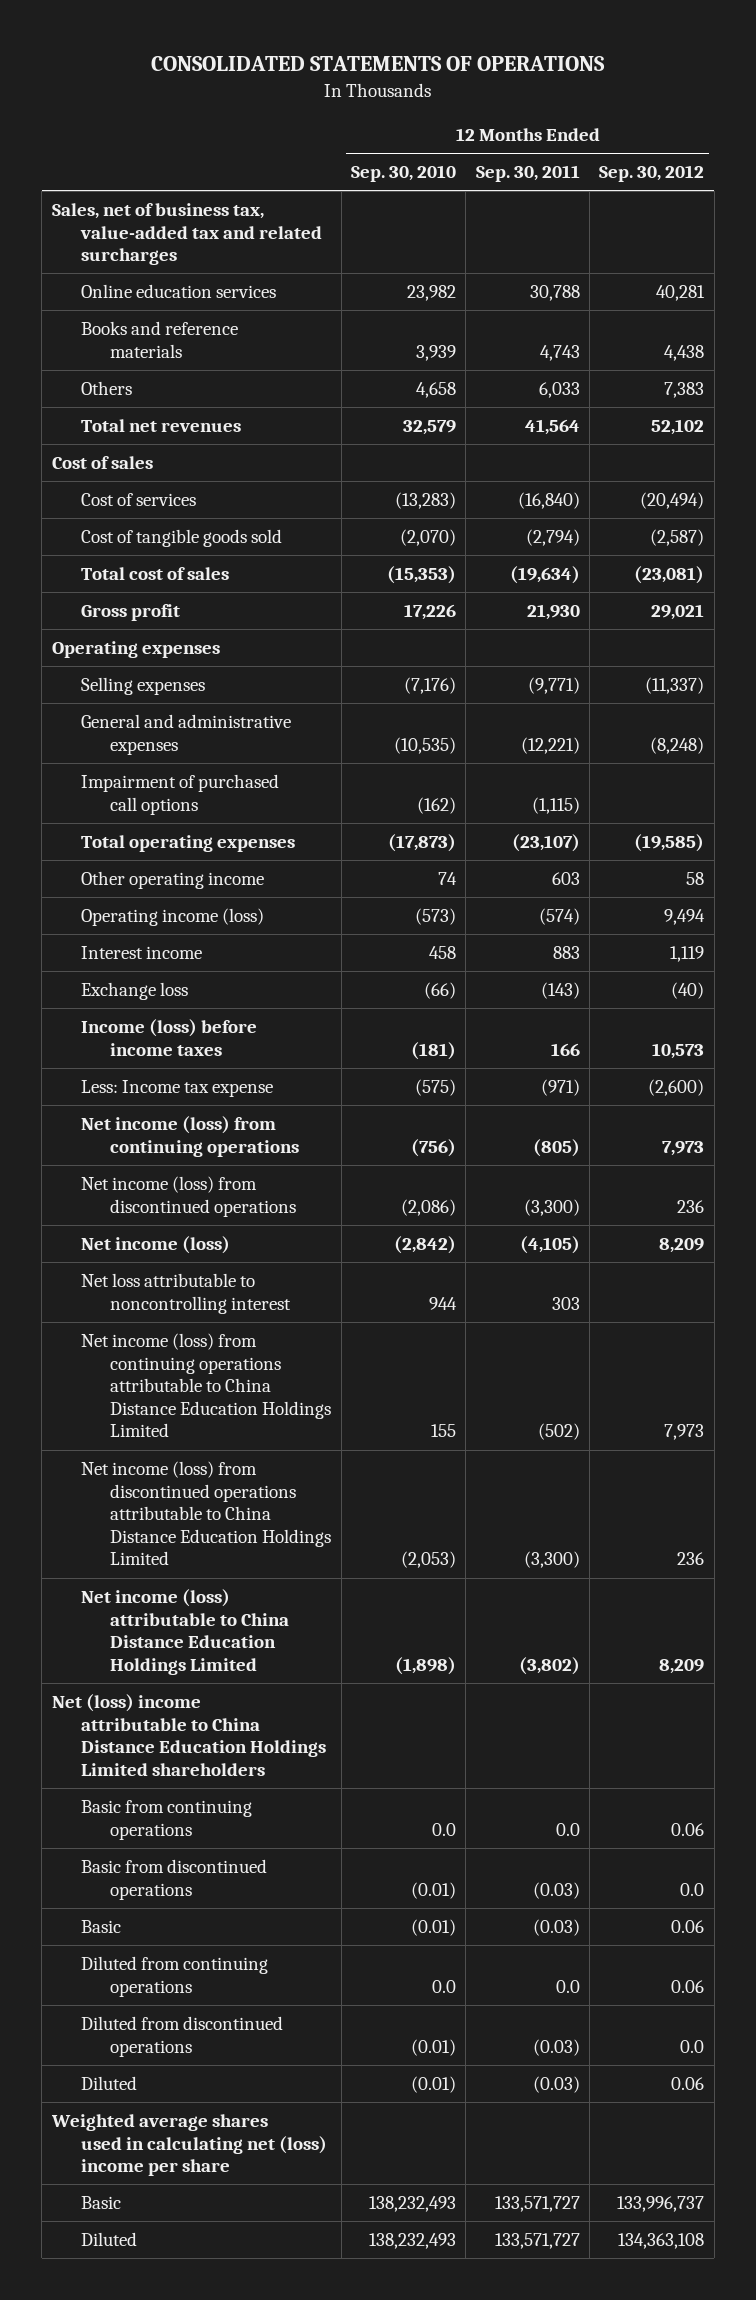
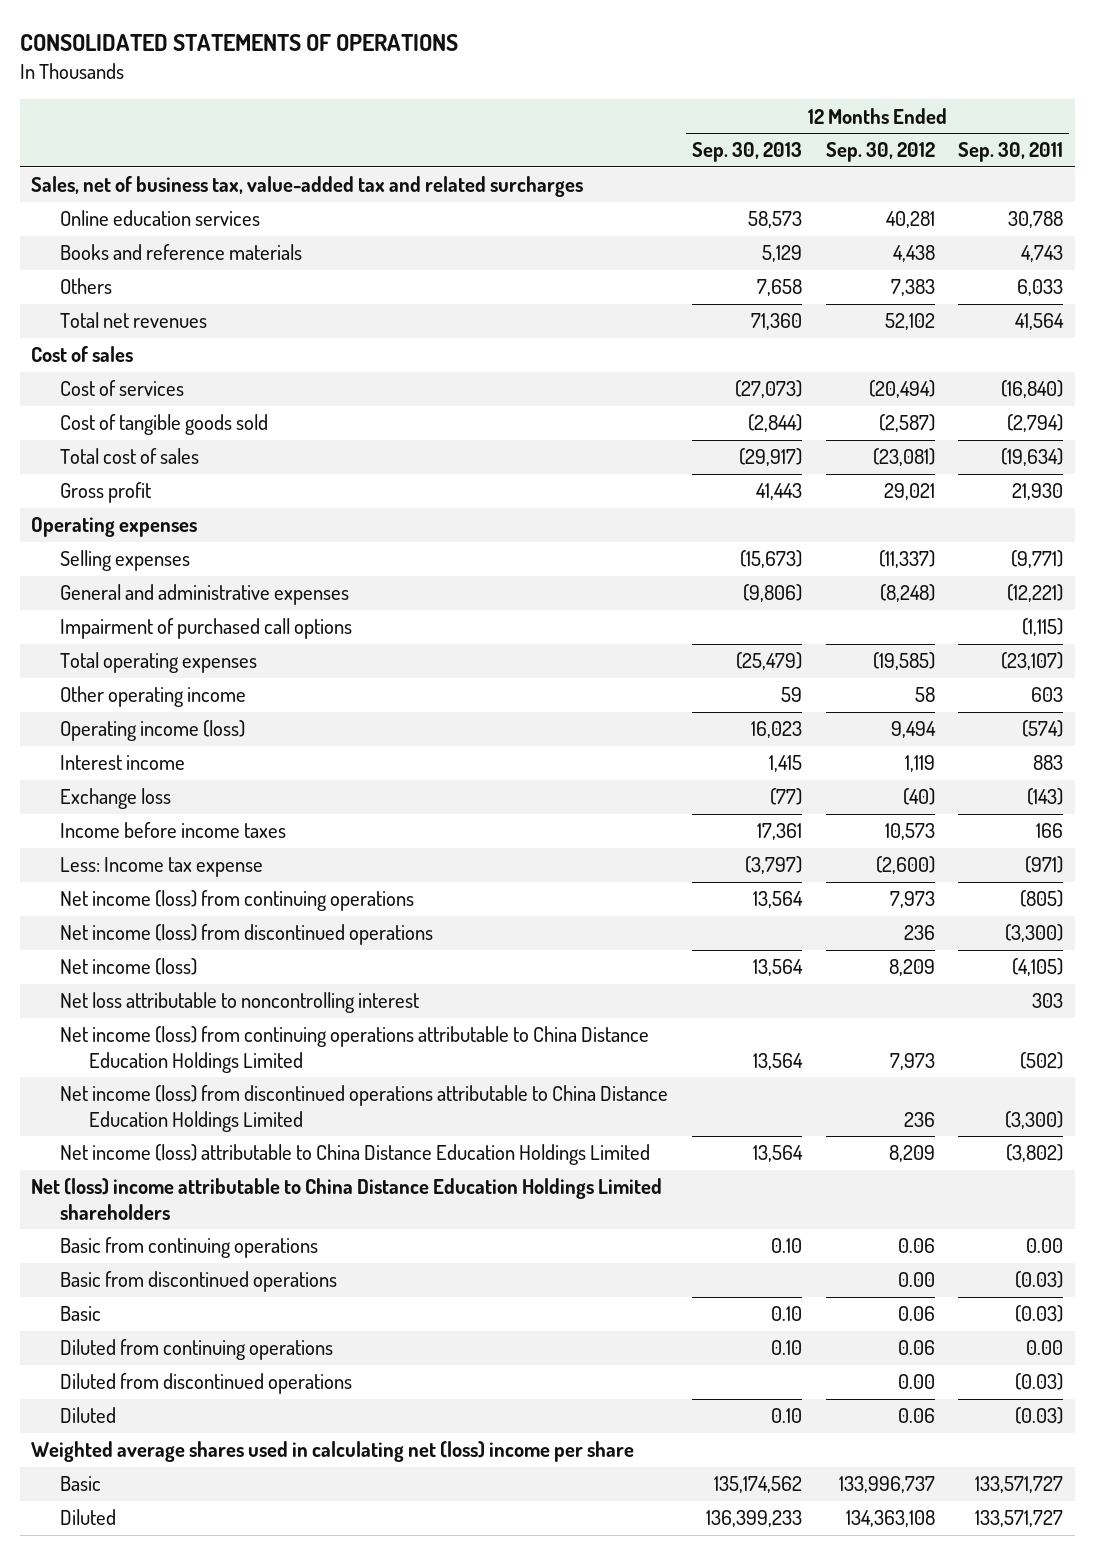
- | 12 Months Ended Sep. 30, 2010 | 12 Months Ended Sep. 30, 2011 | 12 Months Ended Sep. 30, 2012
+ | 12 Months Ended Sep. 30, 2013 | 12 Months Ended Sep. 30, 2012 | 12 Months Ended Sep. 30, 2011
- Income (loss) before income taxes | (181) | 166 | 10,573
+ Income before income taxes | 17,361 | 10,573 | 166
- Basic from continuing operations | 0.0 | 0.0 | 0.06
- Basic from discontinued operations | (0.01) | (0.03) | 0.0
+ Basic from continuing operations | 0.10 | 0.06 | 0.00
+ Basic from discontinued operations | | 0.00 | (0.03)
- Diluted from continuing operations | 0.0 | 0.0 | 0.06
- Diluted from discontinued operations | (0.01) | (0.03) | 0.0
+ Diluted from continuing operations | 0.10 | 0.06 | 0.00
+ Diluted from discontinued operations | | 0.00 | (0.03)

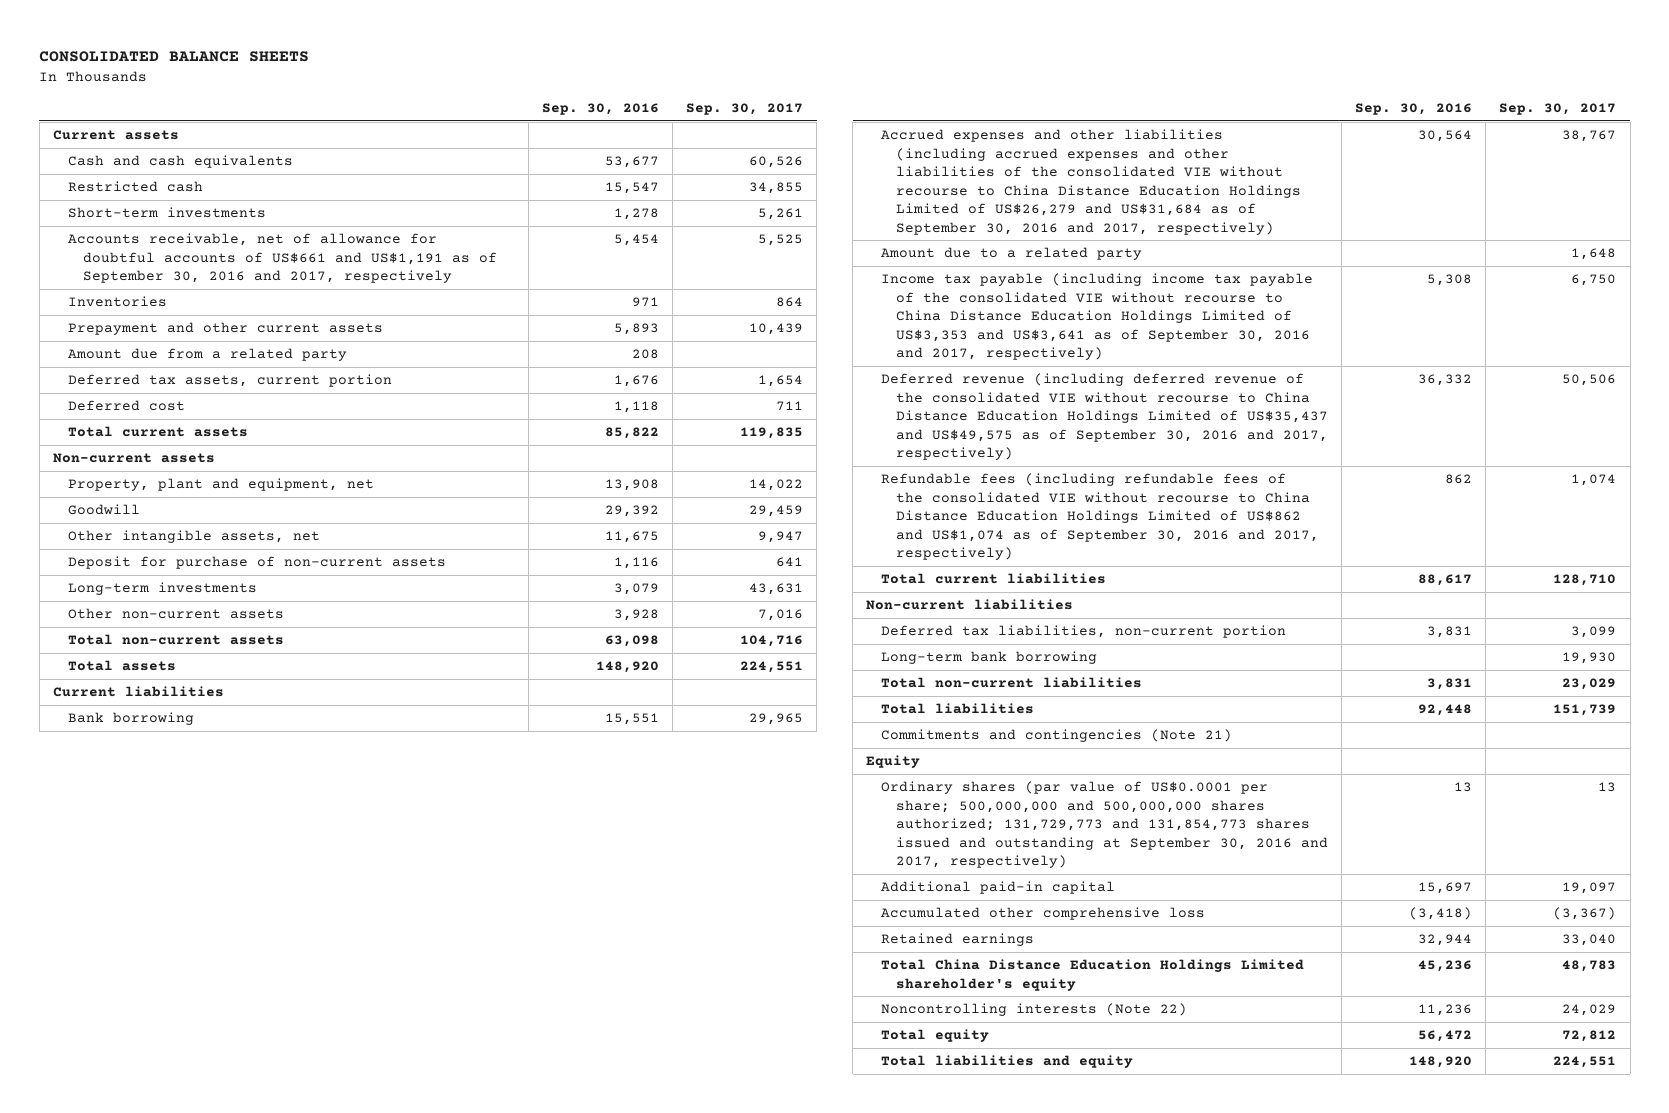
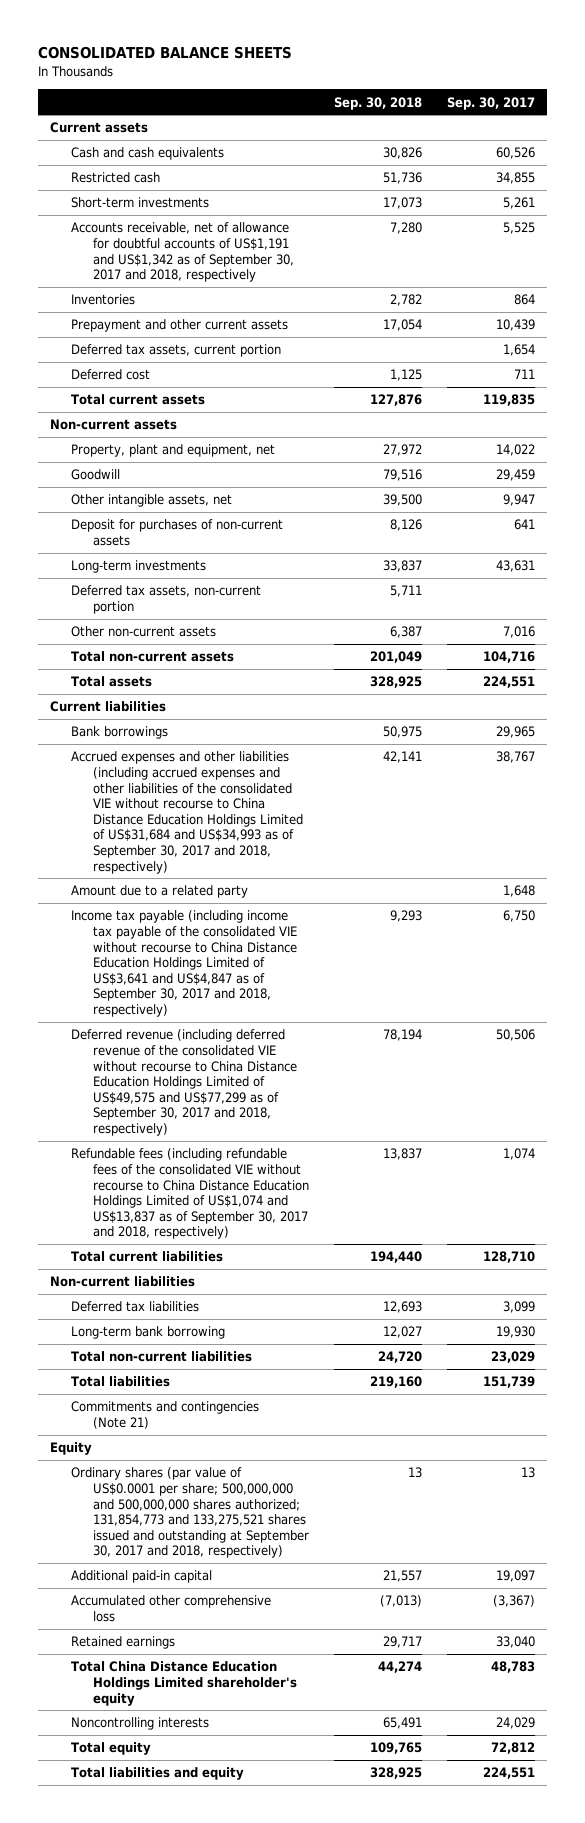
- | Sep. 30, 2016 | Sep. 30, 2017
+ | Sep. 30, 2018 | Sep. 30, 2017
- Accounts receivable, net of allowance for doubtful accounts of US$661 and US$1,191 as of September 30, 2016 and 2017, respectively | 5,454 | 5,525
+ Accounts receivable, net of allowance for doubtful accounts of US$1,191 and US$1,342 as of September 30, 2017 and 2018, respectively | 7,280 | 5,525
- Amount due from a related party | 208 |
- Deposit for purchase of non-current assets | 1,116 | 641
+ Deposit for purchases of non-current assets | 8,126 | 641
+ Deferred tax assets, non-current portion | 5,711 |
- Bank borrowing | 15,551 | 29,965
- Accrued expenses and other liabilities (including accrued expenses and other liabilities of the consolidated VIE without recourse to China Distance Education Holdings Limited of US$26,279 and US$31,684 as of September 30, 2016 and 2017, respectively) | 30,564 | 38,767
+ Bank borrowings | 50,975 | 29,965
+ Accrued expenses and other liabilities (including accrued expenses and other liabilities of the consolidated VIE without recourse to China Distance Education Holdings Limited of US$31,684 and US$34,993 as of September 30, 2017 and 2018, respectively) | 42,141 | 38,767
- Income tax payable (including income tax payable of the consolidated VIE without recourse to China Distance Education Holdings Limited of US$3,353 and US$3,641 as of September 30, 2016 and 2017, respectively) | 5,308 | 6,750
- Deferred revenue (including deferred revenue of the consolidated VIE without recourse to China Distance Education Holdings Limited of US$35,437 and US$49,575 as of September 30, 2016 and 2017, respectively) | 36,332 | 50,506
- Refundable fees (including refundable fees of the consolidated VIE without recourse to China Distance Education Holdings Limited of US$862 and US$1,074 as of September 30, 2016 and 2017, respectively) | 862 | 1,074
+ Income tax payable (including income tax payable of the consolidated VIE without recourse to China Distance Education Holdings Limited of US$3,641 and US$4,847 as of September 30, 2017 and 2018, respectively) | 9,293 | 6,750
+ Deferred revenue (including deferred revenue of the consolidated VIE without recourse to China Distance Education Holdings Limited of US$49,575 and US$77,299 as of September 30, 2017 and 2018, respectively) | 78,194 | 50,506
+ Refundable fees (including refundable fees of the consolidated VIE without recourse to China Distance Education Holdings Limited of US$1,074 and US$13,837 as of September 30, 2017 and 2018, respectively) | 13,837 | 1,074
- Deferred tax liabilities, non-current portion | 3,831 | 3,099
+ Deferred tax liabilities | 12,693 | 3,099
- Ordinary shares (par value of US$0.0001 per share; 500,000,000 and 500,000,000 shares authorized; 131,729,773 and 131,854,773 shares issued and outstanding at September 30, 2016 and 2017, respectively) | 13 | 13
+ Ordinary shares (par value of US$0.0001 per share; 500,000,000 and 500,000,000 shares authorized; 131,854,773 and 133,275,521 shares issued and outstanding at September 30, 2017 and 2018, respectively) | 13 | 13
- Noncontrolling interests (Note 22) | 11,236 | 24,029
+ Noncontrolling interests | 65,491 | 24,029

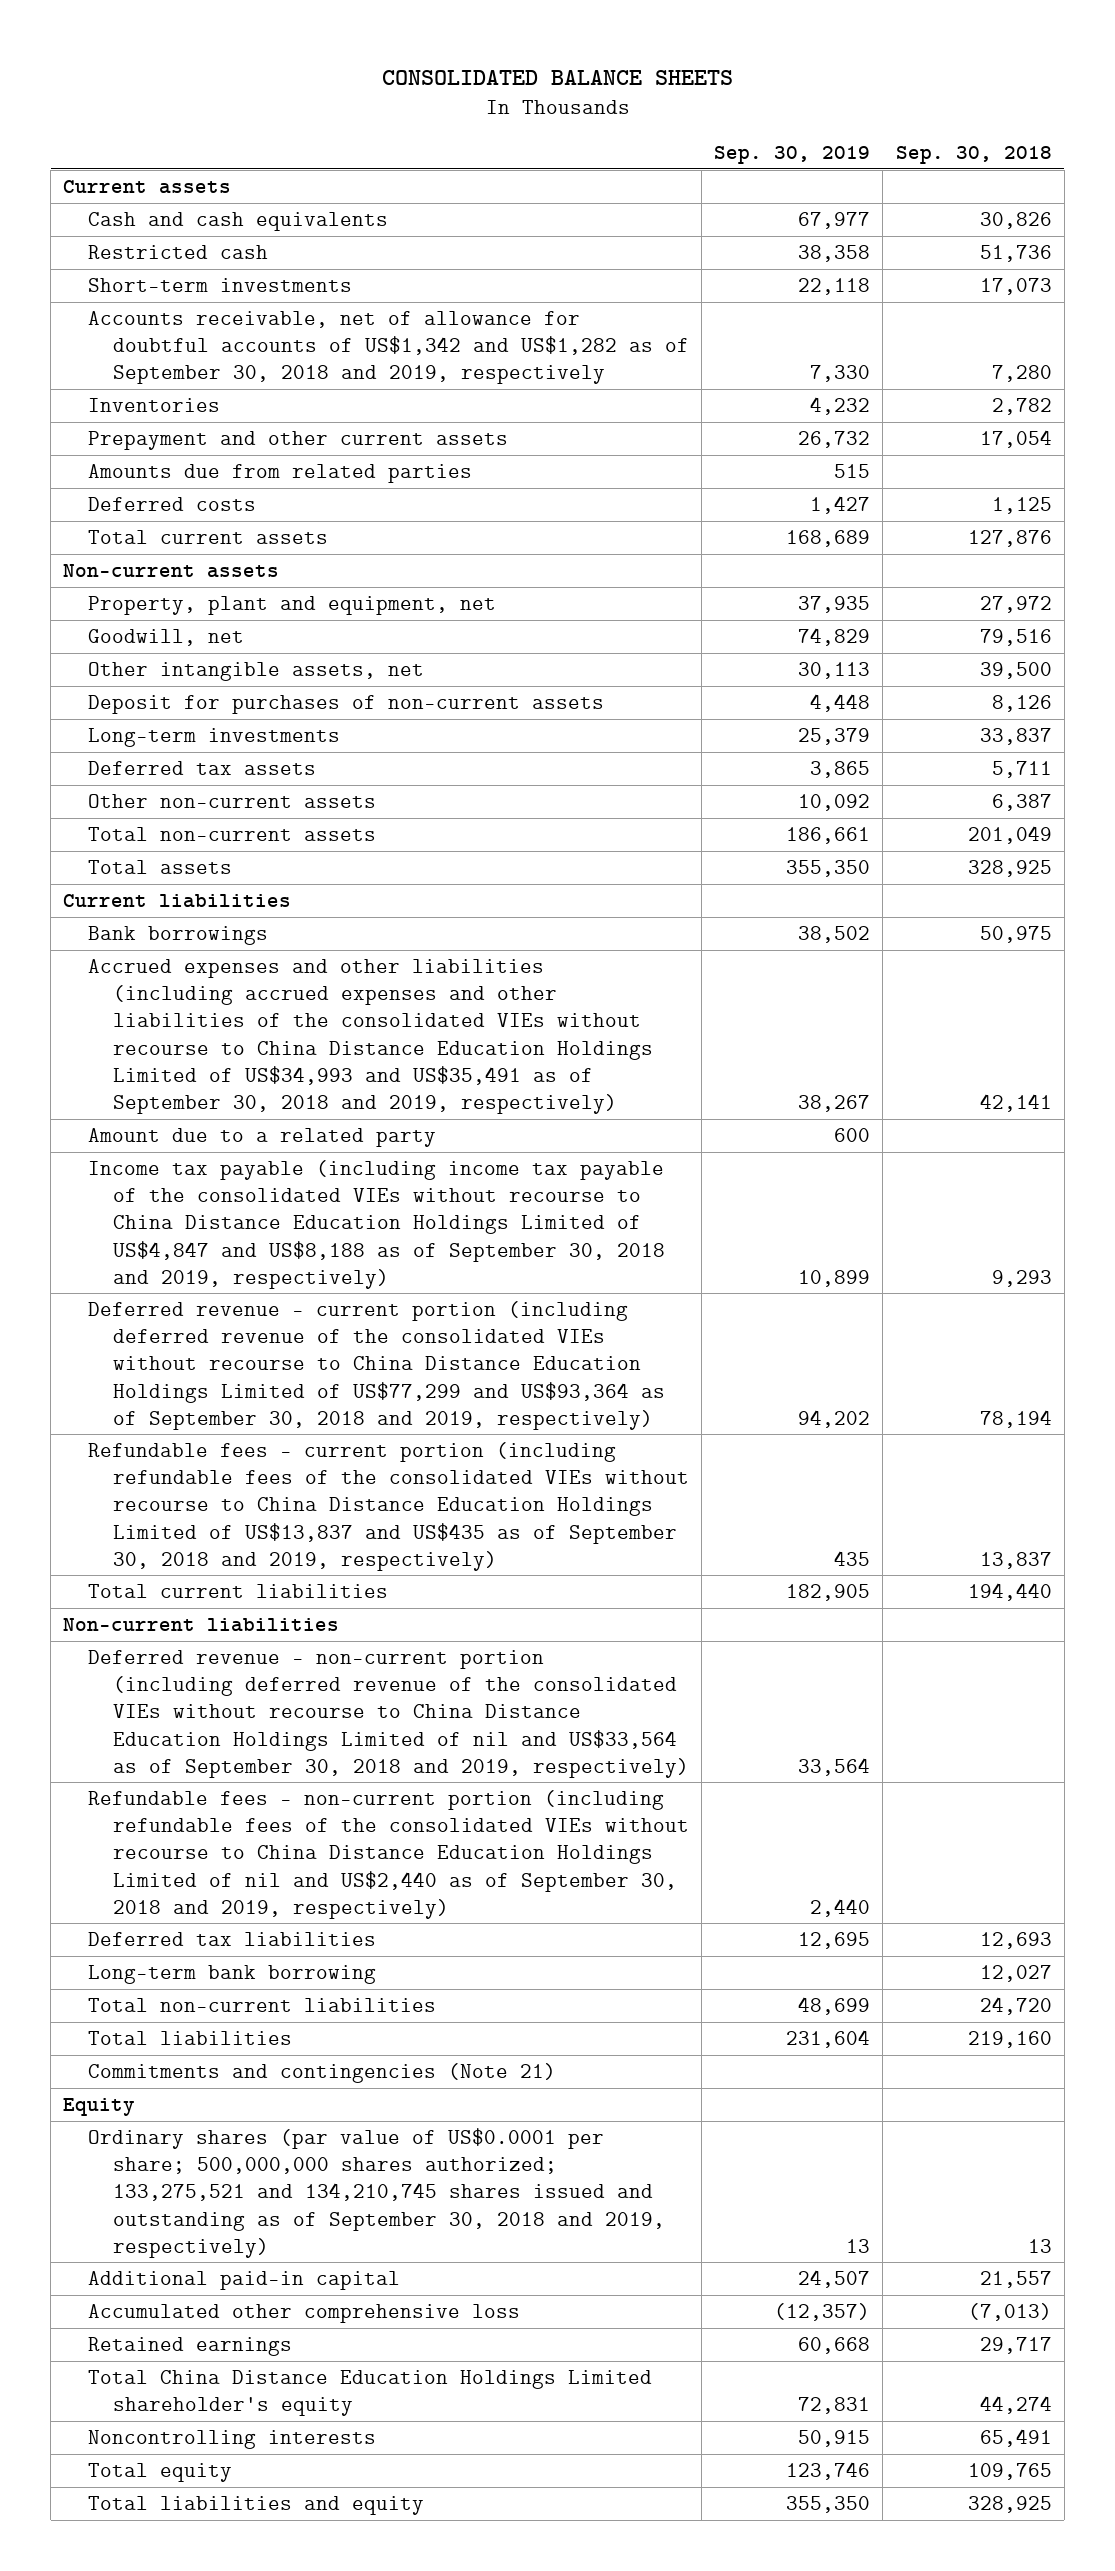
- | Sep. 30, 2018 | Sep. 30, 2017
+ | Sep. 30, 2019 | Sep. 30, 2018
- Accounts receivable, net of allowance for doubtful accounts of US$1,191 and US$1,342 as of September 30, 2017 and 2018, respectively | 7,280 | 5,525
+ Accounts receivable, net of allowance for doubtful accounts of US$1,342 and US$1,282 as of September 30, 2018 and 2019, respectively | 7,330 | 7,280
- Deferred tax assets, current portion | | 1,654
- Deferred cost | 1,125 | 711
+ Amounts due from related parties | 515 |
+ Deferred costs | 1,427 | 1,125
- Goodwill | 79,516 | 29,459
+ Goodwill, net | 74,829 | 79,516
- Deferred tax assets, non-current portion | 5,711 |
+ Deferred tax assets | 3,865 | 5,711
- Accrued expenses and other liabilities (including accrued expenses and other liabilities of the consolidated VIE without recourse to China Distance Education Holdings Limited of US$31,684 and US$34,993 as of September 30, 2017 and 2018, respectively) | 42,141 | 38,767
+ Accrued expenses and other liabilities (including accrued expenses and other liabilities of the consolidated VIEs without recourse to China Distance Education Holdings Limited of US$34,993 and US$35,491 as of September 30, 2018 and 2019, respectively) | 38,267 | 42,141
- Income tax payable (including income tax payable of the consolidated VIE without recourse to China Distance Education Holdings Limited of US$3,641 and US$4,847 as of September 30, 2017 and 2018, respectively) | 9,293 | 6,750
- Deferred revenue (including deferred revenue of the consolidated VIE without recourse to China Distance Education Holdings Limited of US$49,575 and US$77,299 as of September 30, 2017 and 2018, respectively) | 78,194 | 50,506
- Refundable fees (including refundable fees of the consolidated VIE without recourse to China Distance Education Holdings Limited of US$1,074 and US$13,837 as of September 30, 2017 and 2018, respectively) | 13,837 | 1,074
+ Income tax payable (including income tax payable of the consolidated VIEs without recourse to China Distance Education Holdings Limited of US$4,847 and US$8,188 as of September 30, 2018 and 2019, respectively) | 10,899 | 9,293
+ Deferred revenue - current portion (including deferred revenue of the consolidated VIEs without recourse to China Distance Education Holdings Limited of US$77,299 and US$93,364 as of September 30, 2018 and 2019, respectively) | 94,202 | 78,194
+ Refundable fees - current portion (including refundable fees of the consolidated VIEs without recourse to China Distance Education Holdings Limited of US$13,837 and US$435 as of September 30, 2018 and 2019, respectively) | 435 | 13,837
+ Deferred revenue - non-current portion (including deferred revenue of the consolidated VIEs without recourse to China Distance Education Holdings Limited of nil and US$33,564 as of September 30, 2018 and 2019, respectively) | 33,564 |
+ Refundable fees - non-current portion (including refundable fees of the consolidated VIEs without recourse to China Distance Education Holdings Limited of nil and US$2,440 as of September 30, 2018 and 2019, respectively) | 2,440 |
- Ordinary shares (par value of US$0.0001 per share; 500,000,000 and 500,000,000 shares authorized; 131,854,773 and 133,275,521 shares issued and outstanding at September 30, 2017 and 2018, respectively) | 13 | 13
+ Ordinary shares (par value of US$0.0001 per share; 500,000,000 shares authorized; 133,275,521 and 134,210,745 shares issued and outstanding as of September 30, 2018 and 2019, respectively) | 13 | 13

